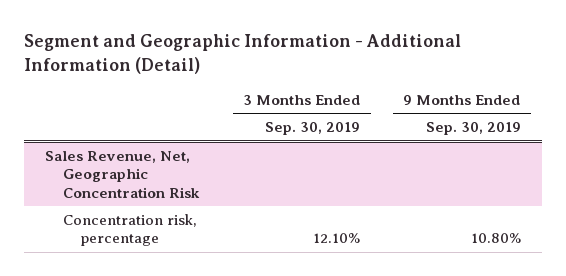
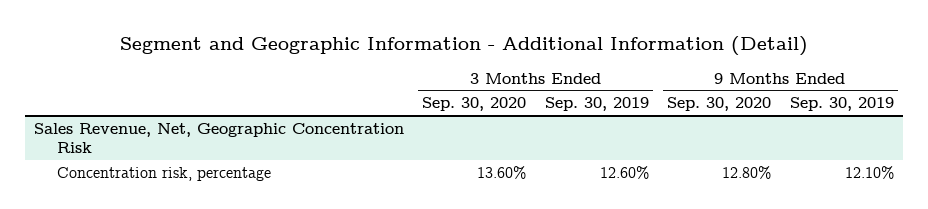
- | 3 Months Ended Sep. 30, 2019 | 9 Months Ended Sep. 30, 2019
+ | 3 Months Ended Sep. 30, 2020 | 3 Months Ended Sep. 30, 2019 | 9 Months Ended Sep. 30, 2020 | 9 Months Ended Sep. 30, 2019
@ Sales Revenue, Net, Geographic Concentration Risk
- Concentration risk, percentage | 12.10% | 10.80%
+ Concentration risk, percentage | 13.60% | 12.60% | 12.80% | 12.10%

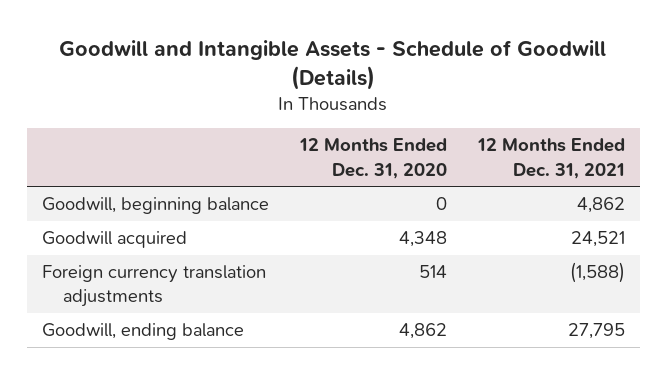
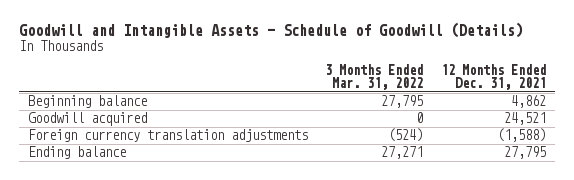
- | 12 Months Ended Dec. 31, 2020 | 12 Months Ended Dec. 31, 2021
+ | 3 Months Ended Mar. 31, 2022 | 12 Months Ended Dec. 31, 2021
- Goodwill, beginning balance | 0 | 4,862
+ Beginning balance | 27,795 | 4,862
- Goodwill, ending balance | 4,862 | 27,795
+ Ending balance | 27,271 | 27,795

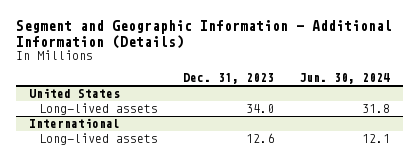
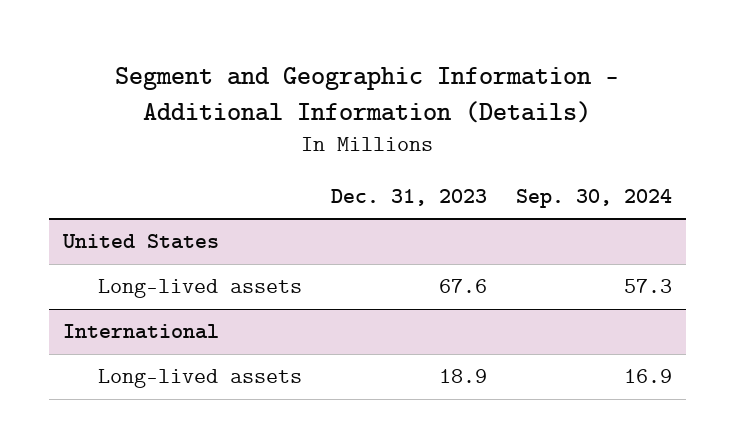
- | Dec. 31, 2023 | Jun. 30, 2024
+ | Dec. 31, 2023 | Sep. 30, 2024
@ United States
- Long-lived assets | 34.0 | 31.8
+ Long-lived assets | 67.6 | 57.3
@ International
- Long-lived assets | 12.6 | 12.1
+ Long-lived assets | 18.9 | 16.9

